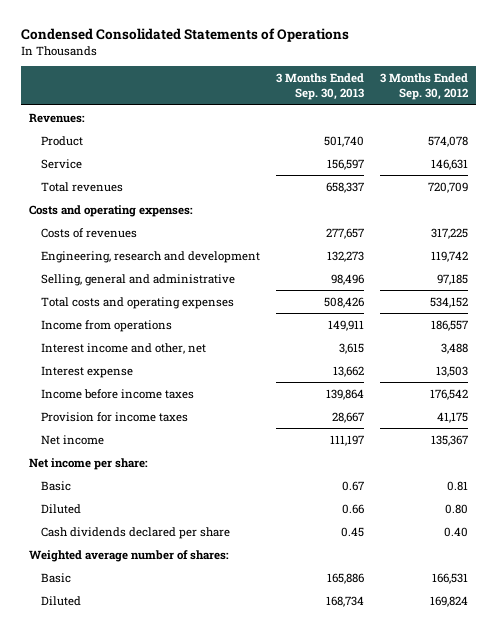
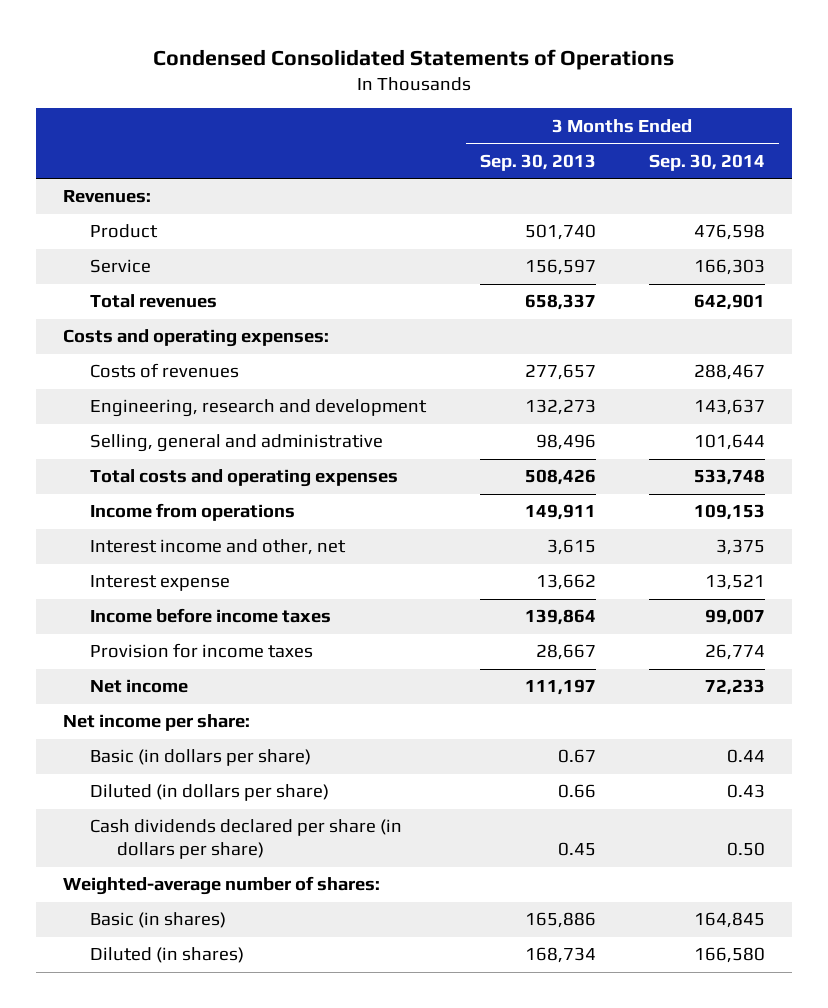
- | 3 Months Ended Sep. 30, 2013 | 3 Months Ended Sep. 30, 2012
+ | 3 Months Ended Sep. 30, 2013 | 3 Months Ended Sep. 30, 2014
- Basic | 0.67 | 0.81
- Diluted | 0.66 | 0.80
- Cash dividends declared per share | 0.45 | 0.40
- Weighted average number of shares:
- Basic | 165,886 | 166,531
- Diluted | 168,734 | 169,824
+ Basic (in dollars per share) | 0.67 | 0.44
+ Diluted (in dollars per share) | 0.66 | 0.43
+ Cash dividends declared per share (in dollars per share) | 0.45 | 0.50
+ Weighted-average number of shares:
+ Basic (in shares) | 165,886 | 164,845
+ Diluted (in shares) | 168,734 | 166,580

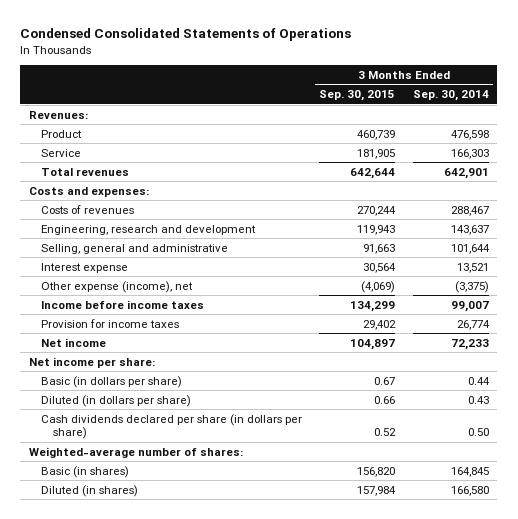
- | 3 Months Ended Sep. 30, 2013 | 3 Months Ended Sep. 30, 2014
+ | 3 Months Ended Sep. 30, 2015 | 3 Months Ended Sep. 30, 2014
- Costs and operating expenses:
+ Costs and expenses:
- Total costs and operating expenses | 508,426 | 533,748
- Income from operations | 149,911 | 109,153
- Interest income and other, net | 3,615 | 3,375
+ Other expense (income), net | (4,069) | (3,375)

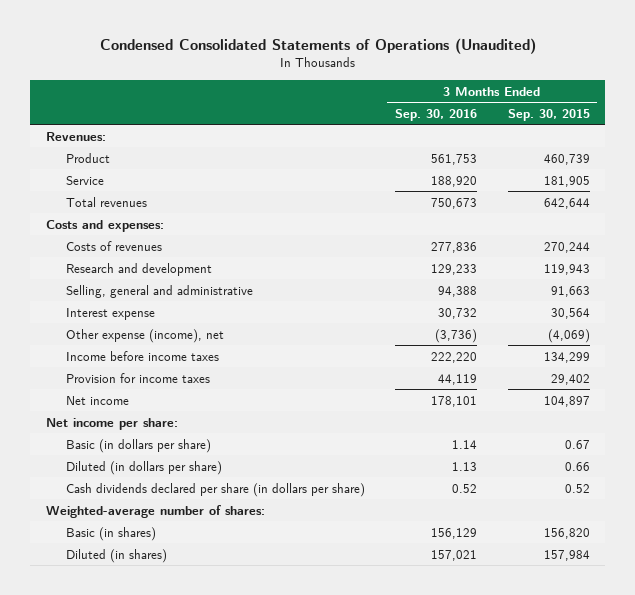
- Condensed Consolidated Statements of Operations
+ Condensed Consolidated Statements of Operations (Unaudited)
- | 3 Months Ended Sep. 30, 2015 | 3 Months Ended Sep. 30, 2014
+ | 3 Months Ended Sep. 30, 2016 | 3 Months Ended Sep. 30, 2015
- Engineering, research and development | 119,943 | 143,637
+ Research and development | 129,233 | 119,943

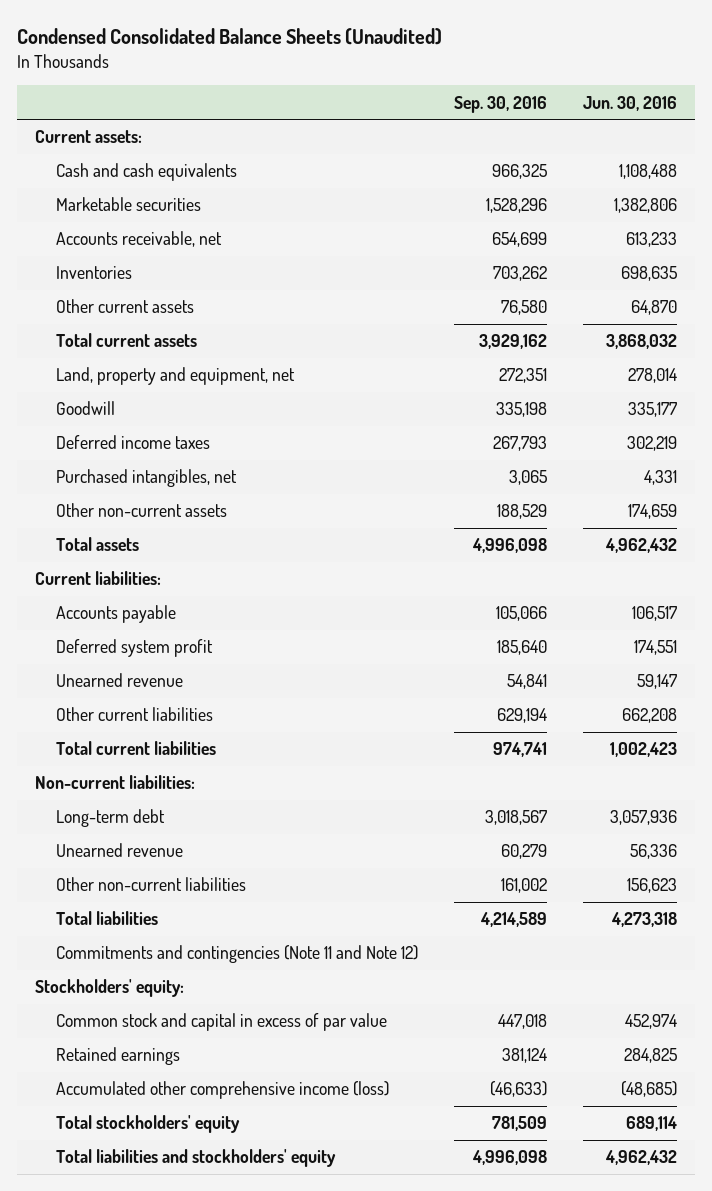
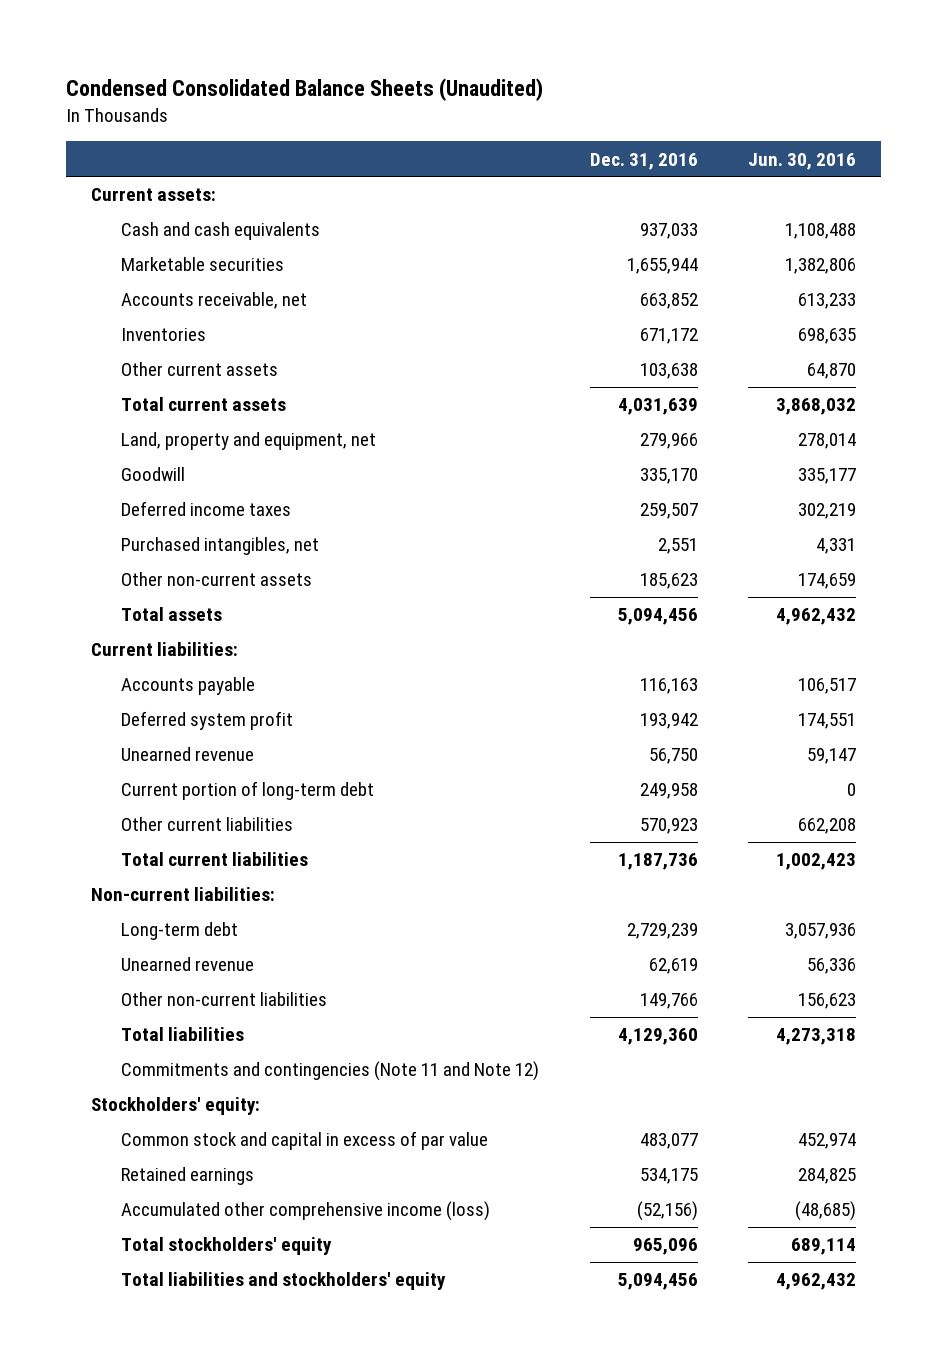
- | Sep. 30, 2016 | Jun. 30, 2016
+ | Dec. 31, 2016 | Jun. 30, 2016
+ Current portion of long-term debt | 249,958 | 0

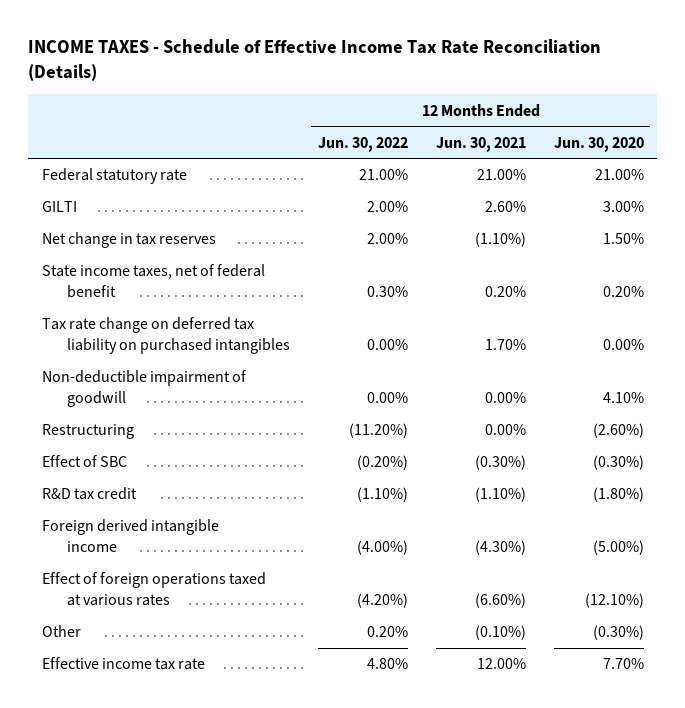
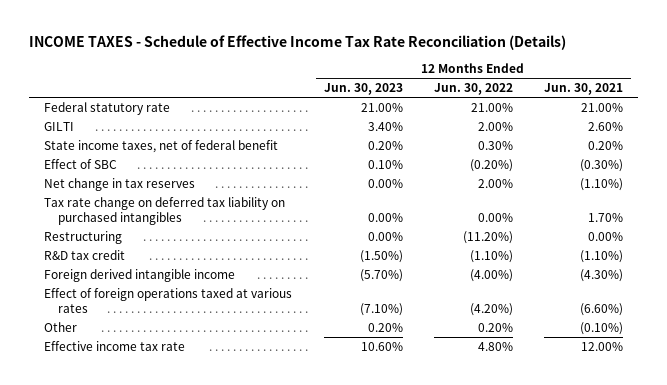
- | 12 Months Ended Jun. 30, 2022 | 12 Months Ended Jun. 30, 2021 | 12 Months Ended Jun. 30, 2020
+ | 12 Months Ended Jun. 30, 2023 | 12 Months Ended Jun. 30, 2022 | 12 Months Ended Jun. 30, 2021
moved up: Effect of SBC | 0.10% | (0.20%) | (0.30%)
moved down: Net change in tax reserves | 0.00% | 2.00% | (1.10%)
- Non-deductible impairment of goodwill | 0.00% | 0.00% | 4.10%

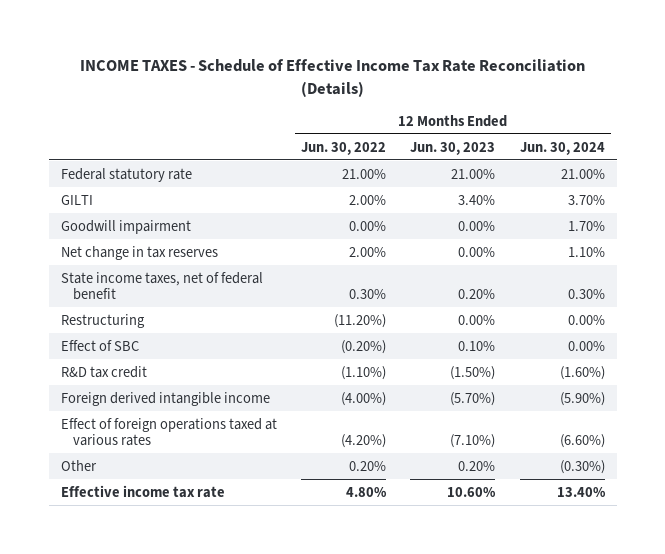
- | 12 Months Ended Jun. 30, 2023 | 12 Months Ended Jun. 30, 2022 | 12 Months Ended Jun. 30, 2021
+ | 12 Months Ended Jun. 30, 2022 | 12 Months Ended Jun. 30, 2023 | 12 Months Ended Jun. 30, 2024
+ Goodwill impairment | 0.00% | 0.00% | 1.70%
- Tax rate change on deferred tax liability on purchased intangibles | 0.00% | 0.00% | 1.70%
moved down: State income taxes, net of federal benefit | 0.30% | 0.20% | 0.30%
moved down: Effect of SBC | (0.20%) | 0.10% | 0.00%

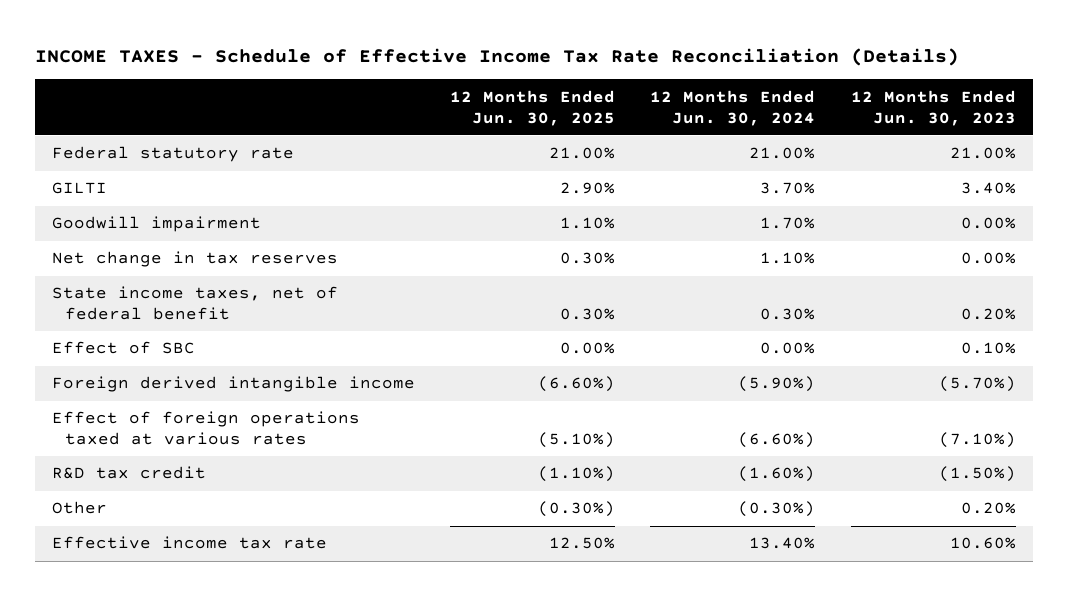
- | 12 Months Ended Jun. 30, 2022 | 12 Months Ended Jun. 30, 2023 | 12 Months Ended Jun. 30, 2024
+ | 12 Months Ended Jun. 30, 2025 | 12 Months Ended Jun. 30, 2024 | 12 Months Ended Jun. 30, 2023
- Restructuring | (11.20%) | 0.00% | 0.00%
moved down: R&D tax credit | (1.10%) | (1.60%) | (1.50%)

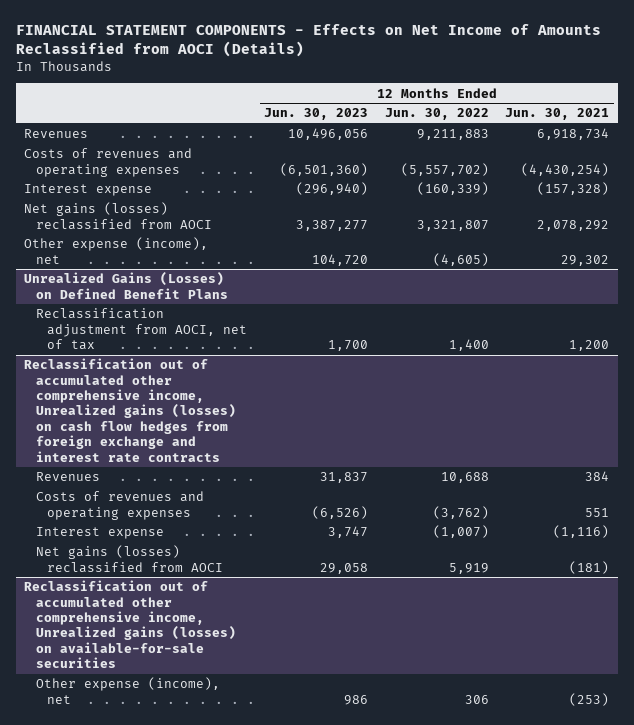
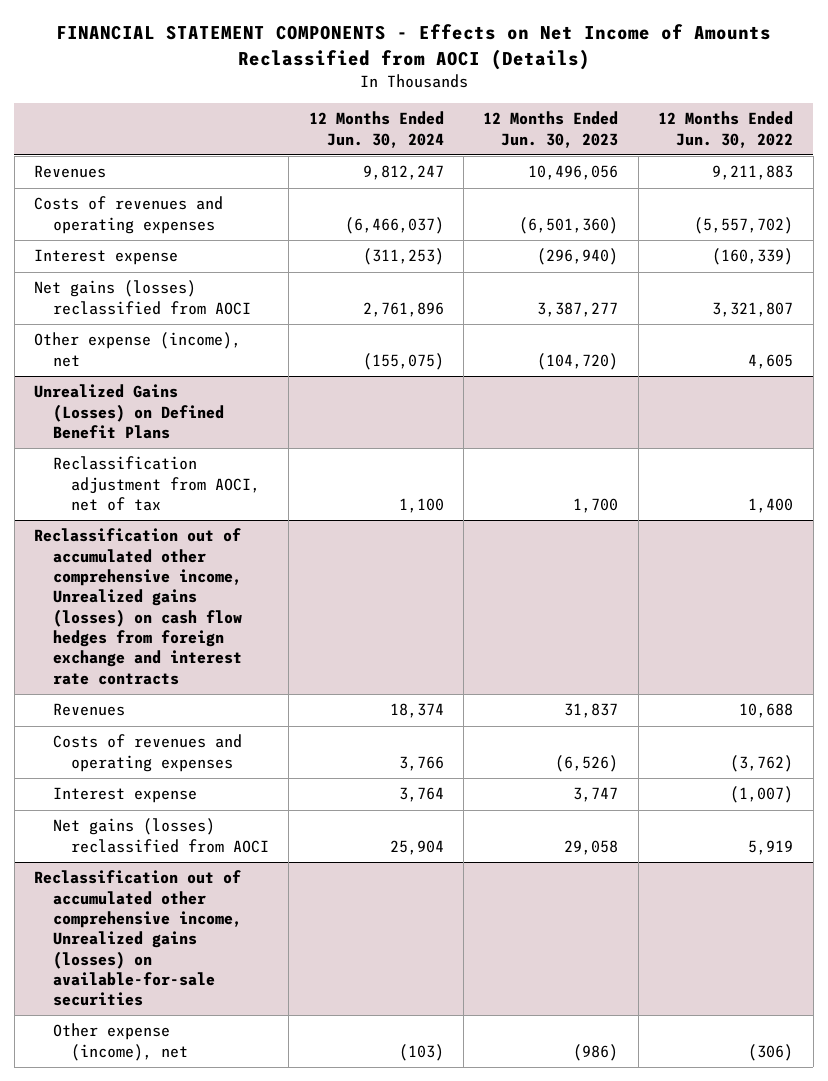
- | 12 Months Ended Jun. 30, 2023 | 12 Months Ended Jun. 30, 2022 | 12 Months Ended Jun. 30, 2021
+ | 12 Months Ended Jun. 30, 2024 | 12 Months Ended Jun. 30, 2023 | 12 Months Ended Jun. 30, 2022
- Other expense (income), net | 104,720 | (4,605) | 29,302
+ Other expense (income), net | (155,075) | (104,720) | 4,605
@ Reclassification out of accumulated other comprehensive income, Unrealized gains (losses) on available-for-sale securities
- Other expense (income), net | 986 | 306 | (253)
+ Other expense (income), net | (103) | (986) | (306)

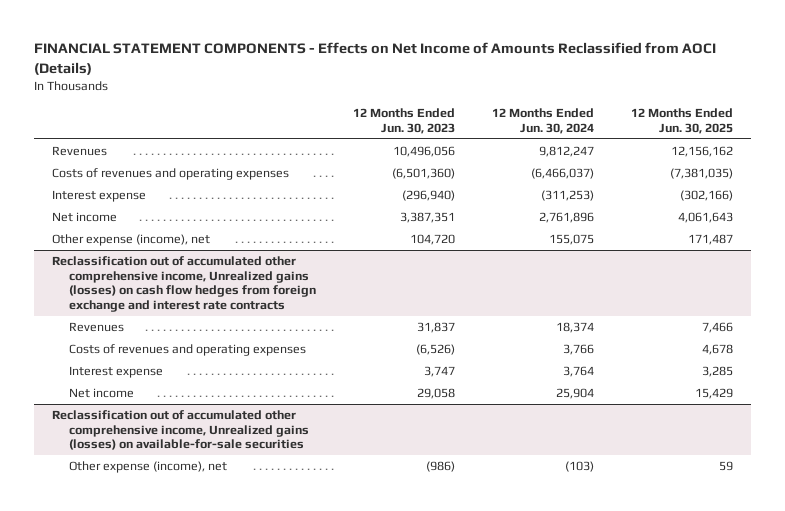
- | 12 Months Ended Jun. 30, 2024 | 12 Months Ended Jun. 30, 2023 | 12 Months Ended Jun. 30, 2022
+ | 12 Months Ended Jun. 30, 2023 | 12 Months Ended Jun. 30, 2024 | 12 Months Ended Jun. 30, 2025
- Net gains (losses) reclassified from AOCI | 2,761,896 | 3,387,277 | 3,321,807
- Other expense (income), net | (155,075) | (104,720) | 4,605
- Unrealized Gains (Losses) on Defined Benefit Plans
- Reclassification adjustment from AOCI, net of tax | 1,100 | 1,700 | 1,400
+ Net income | 3,387,351 | 2,761,896 | 4,061,643
+ Other expense (income), net | 104,720 | 155,075 | 171,487
@ Reclassification out of accumulated other comprehensive income, Unrealized gains (losses) on cash flow hedges from foreign exchange and interest rate contracts
- Net gains (losses) reclassified from AOCI | 25,904 | 29,058 | 5,919
+ Net income | 29,058 | 25,904 | 15,429

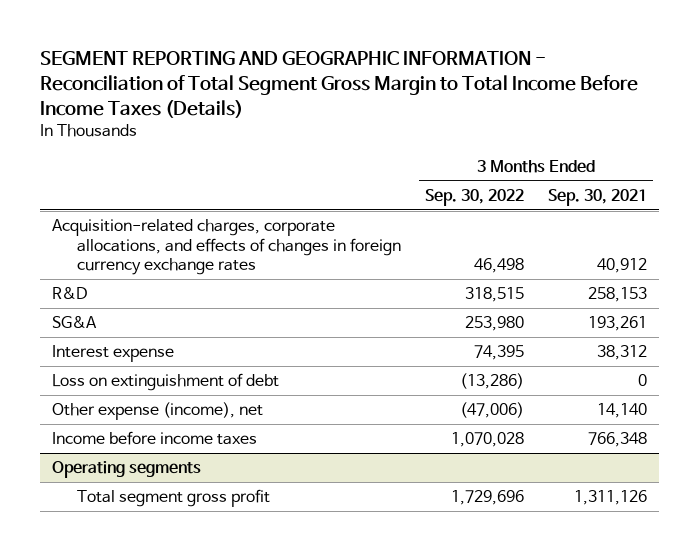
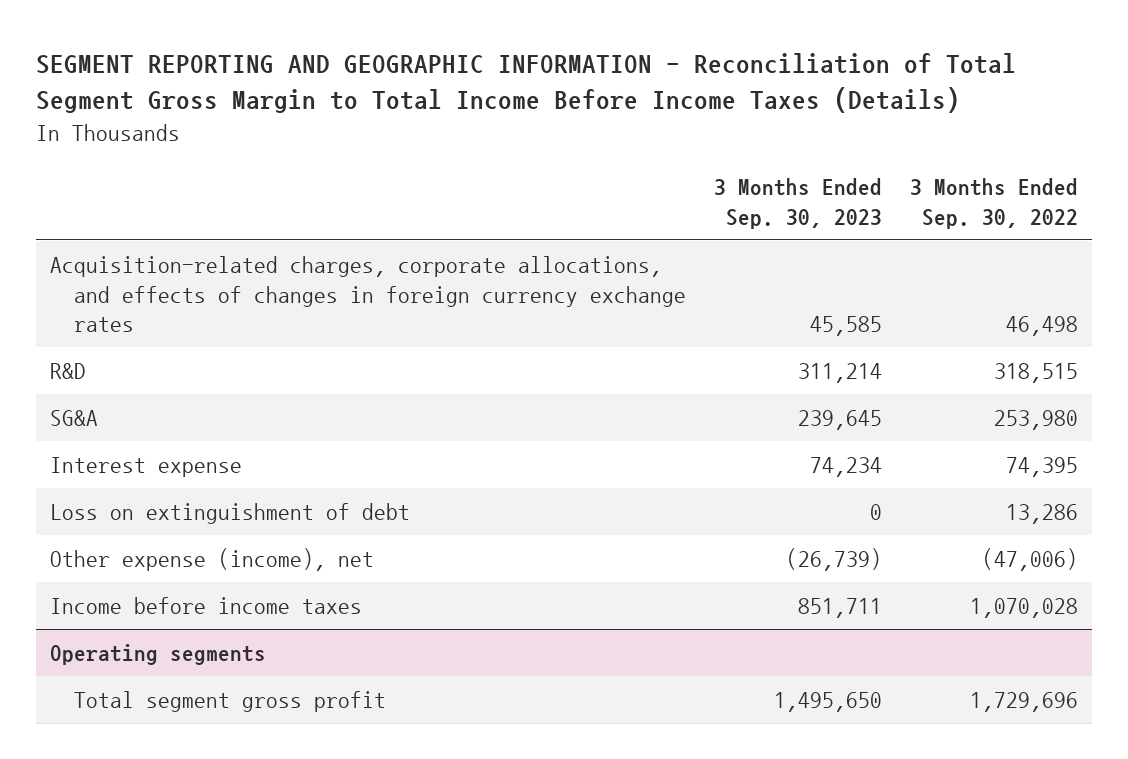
- | 3 Months Ended Sep. 30, 2022 | 3 Months Ended Sep. 30, 2021
+ | 3 Months Ended Sep. 30, 2023 | 3 Months Ended Sep. 30, 2022
- Loss on extinguishment of debt | (13,286) | 0
+ Loss on extinguishment of debt | 0 | 13,286

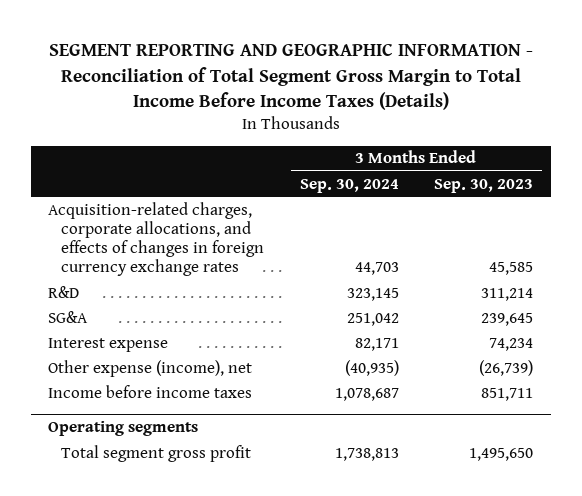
- | 3 Months Ended Sep. 30, 2023 | 3 Months Ended Sep. 30, 2022
+ | 3 Months Ended Sep. 30, 2024 | 3 Months Ended Sep. 30, 2023
- Loss on extinguishment of debt | 0 | 13,286

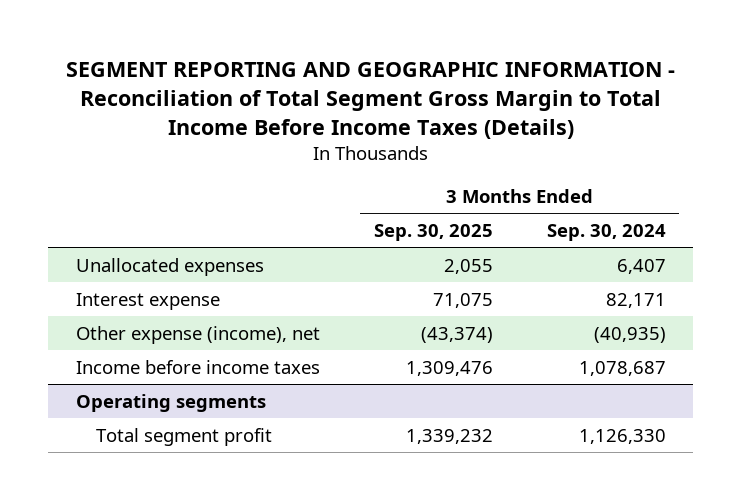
- | 3 Months Ended Sep. 30, 2024 | 3 Months Ended Sep. 30, 2023
+ | 3 Months Ended Sep. 30, 2025 | 3 Months Ended Sep. 30, 2024
- Acquisition-related charges, corporate allocations, and effects of changes in foreign currency exchange rates | 44,703 | 45,585
- R&D | 323,145 | 311,214
- SG&A | 251,042 | 239,645
+ Unallocated expenses | 2,055 | 6,407
@ Operating segments
- Total segment gross profit | 1,738,813 | 1,495,650
+ Total segment profit | 1,339,232 | 1,126,330

